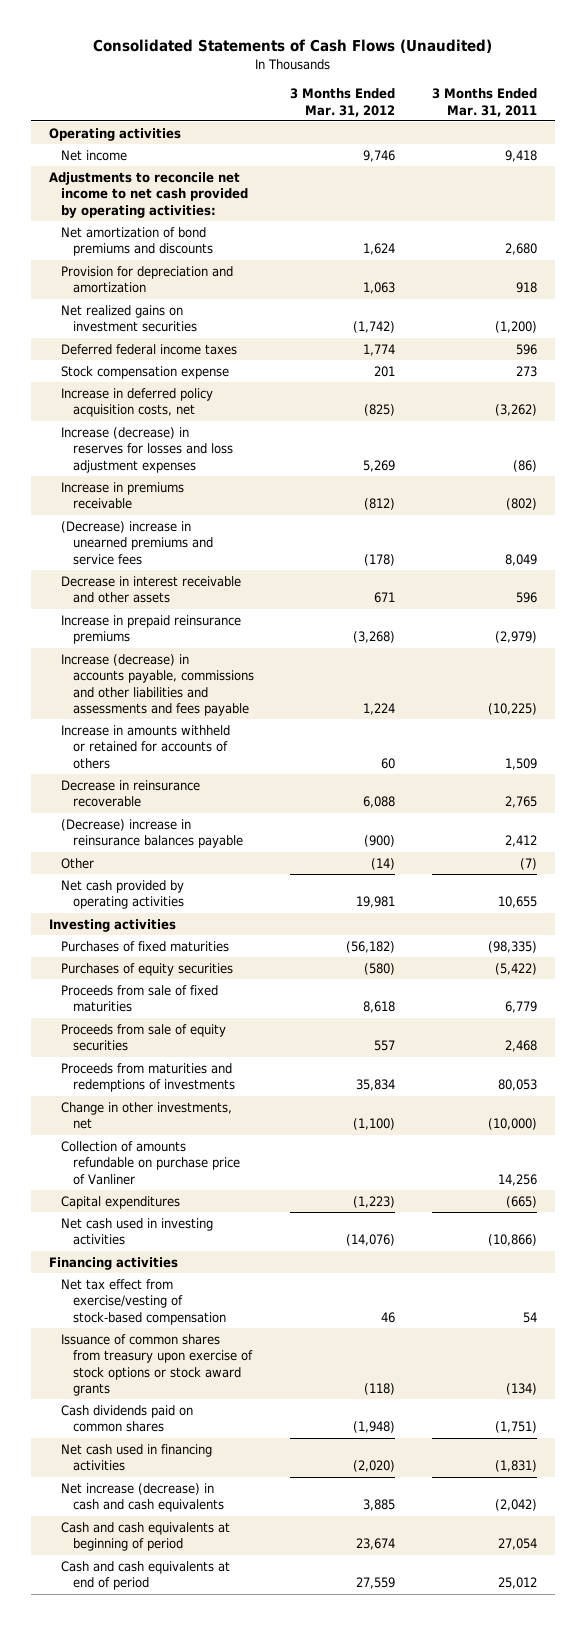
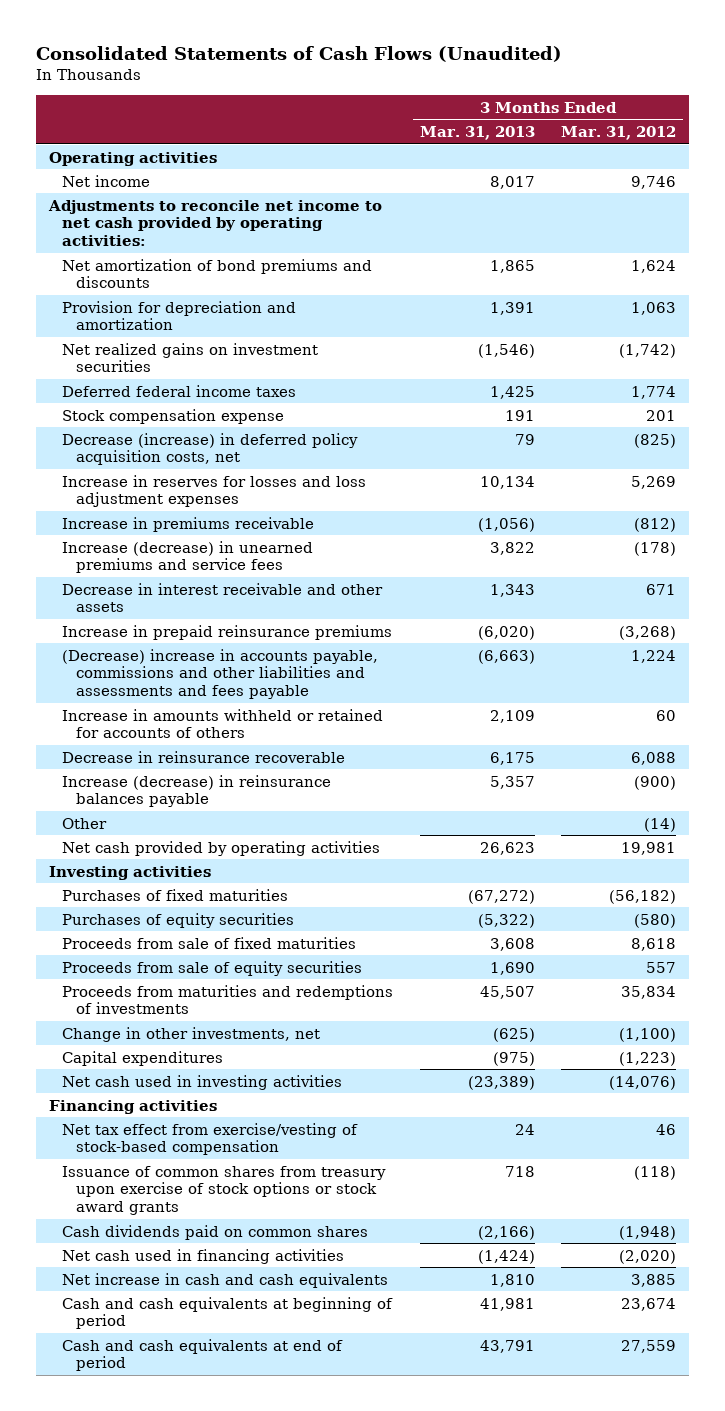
- | 3 Months Ended Mar. 31, 2012 | 3 Months Ended Mar. 31, 2011
+ | 3 Months Ended Mar. 31, 2013 | 3 Months Ended Mar. 31, 2012
- Increase in deferred policy acquisition costs, net | (825) | (3,262)
- Increase (decrease) in reserves for losses and loss adjustment expenses | 5,269 | (86)
+ Decrease (increase) in deferred policy acquisition costs, net | 79 | (825)
+ Increase in reserves for losses and loss adjustment expenses | 10,134 | 5,269
- (Decrease) increase in unearned premiums and service fees | (178) | 8,049
+ Increase (decrease) in unearned premiums and service fees | 3,822 | (178)
- Increase (decrease) in accounts payable, commissions and other liabilities and assessments and fees payable | 1,224 | (10,225)
+ (Decrease) increase in accounts payable, commissions and other liabilities and assessments and fees payable | (6,663) | 1,224
- (Decrease) increase in reinsurance balances payable | (900) | 2,412
+ Increase (decrease) in reinsurance balances payable | 5,357 | (900)
- Collection of amounts refundable on purchase price of Vanliner | | 14,256
- Net increase (decrease) in cash and cash equivalents | 3,885 | (2,042)
+ Net increase in cash and cash equivalents | 1,810 | 3,885

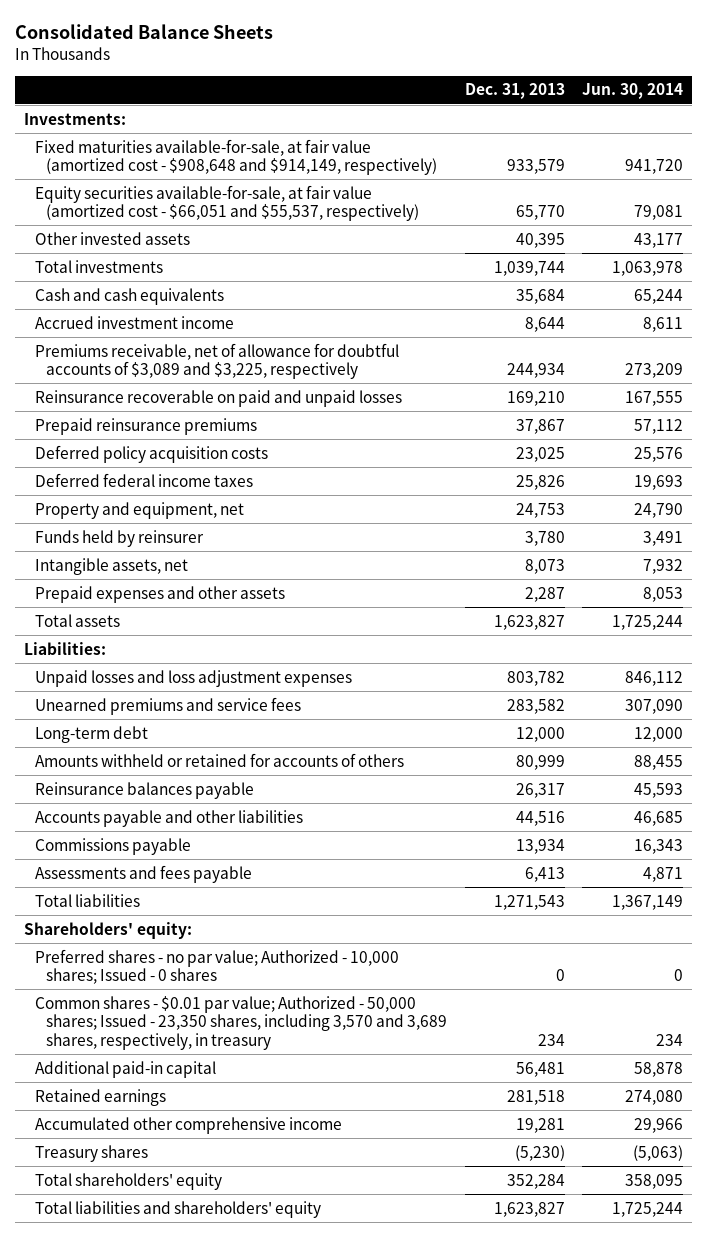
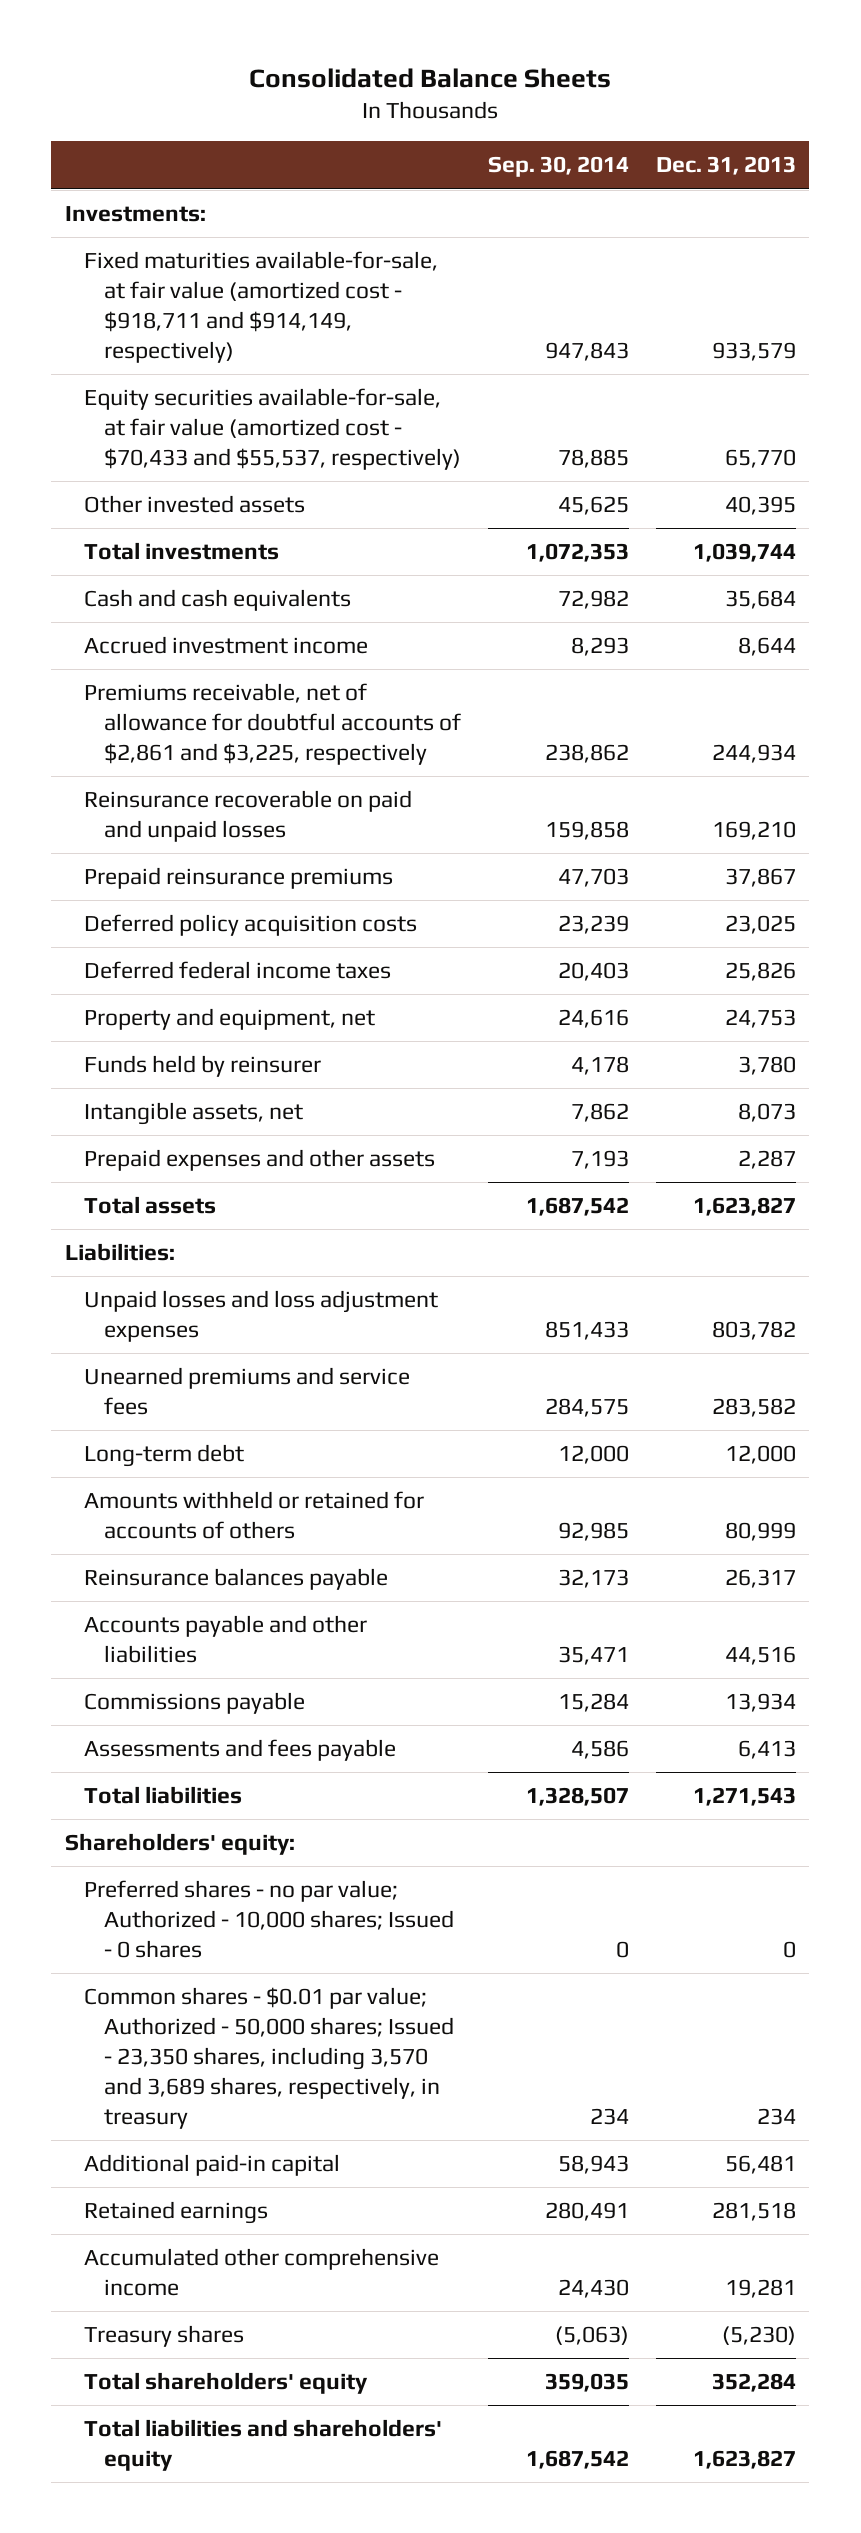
- | Dec. 31, 2013 | Jun. 30, 2014
+ | Sep. 30, 2014 | Dec. 31, 2013
- Fixed maturities available-for-sale, at fair value (amortized cost - $908,648 and $914,149, respectively) | 933,579 | 941,720
- Equity securities available-for-sale, at fair value (amortized cost - $66,051 and $55,537, respectively) | 65,770 | 79,081
+ Fixed maturities available-for-sale, at fair value (amortized cost - $918,711 and $914,149, respectively) | 947,843 | 933,579
+ Equity securities available-for-sale, at fair value (amortized cost - $70,433 and $55,537, respectively) | 78,885 | 65,770
- Premiums receivable, net of allowance for doubtful accounts of $3,089 and $3,225, respectively | 244,934 | 273,209
+ Premiums receivable, net of allowance for doubtful accounts of $2,861 and $3,225, respectively | 238,862 | 244,934

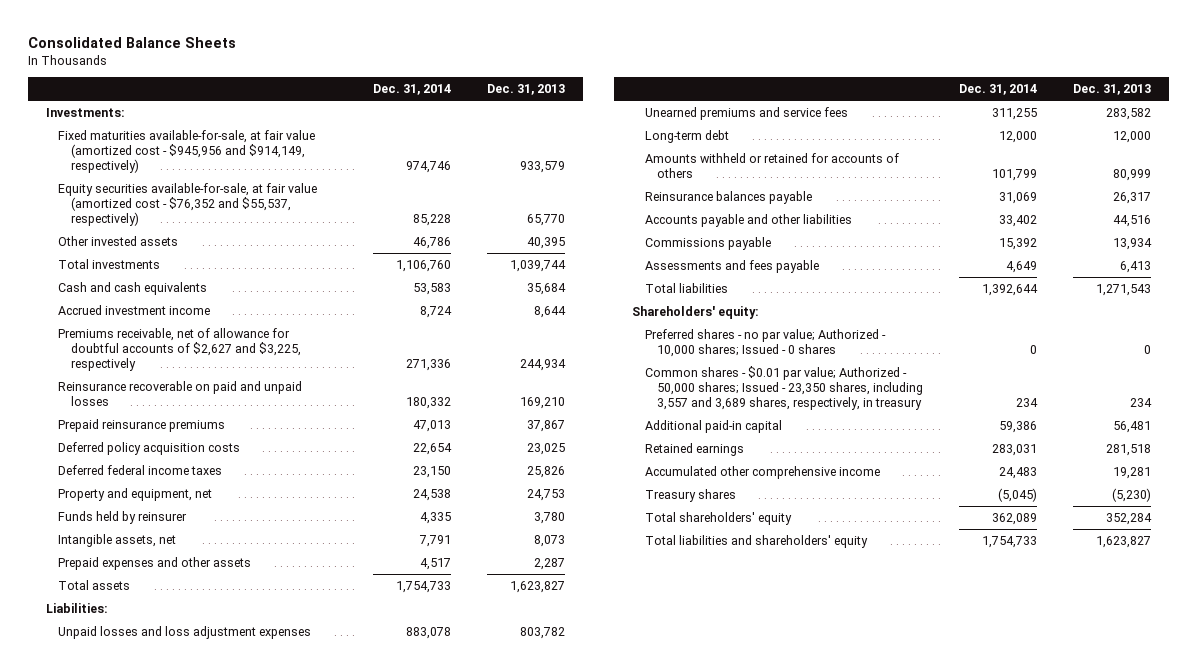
- | Sep. 30, 2014 | Dec. 31, 2013
+ | Dec. 31, 2014 | Dec. 31, 2013
- Fixed maturities available-for-sale, at fair value (amortized cost - $918,711 and $914,149, respectively) | 947,843 | 933,579
- Equity securities available-for-sale, at fair value (amortized cost - $70,433 and $55,537, respectively) | 78,885 | 65,770
+ Fixed maturities available-for-sale, at fair value (amortized cost - $945,956 and $914,149, respectively) | 974,746 | 933,579
+ Equity securities available-for-sale, at fair value (amortized cost - $76,352 and $55,537, respectively) | 85,228 | 65,770
- Premiums receivable, net of allowance for doubtful accounts of $2,861 and $3,225, respectively | 238,862 | 244,934
+ Premiums receivable, net of allowance for doubtful accounts of $2,627 and $3,225, respectively | 271,336 | 244,934
- Common shares - $0.01 par value; Authorized - 50,000 shares; Issued - 23,350 shares, including 3,570 and 3,689 shares, respectively, in treasury | 234 | 234
+ Common shares - $0.01 par value; Authorized - 50,000 shares; Issued - 23,350 shares, including 3,557 and 3,689 shares, respectively, in treasury | 234 | 234

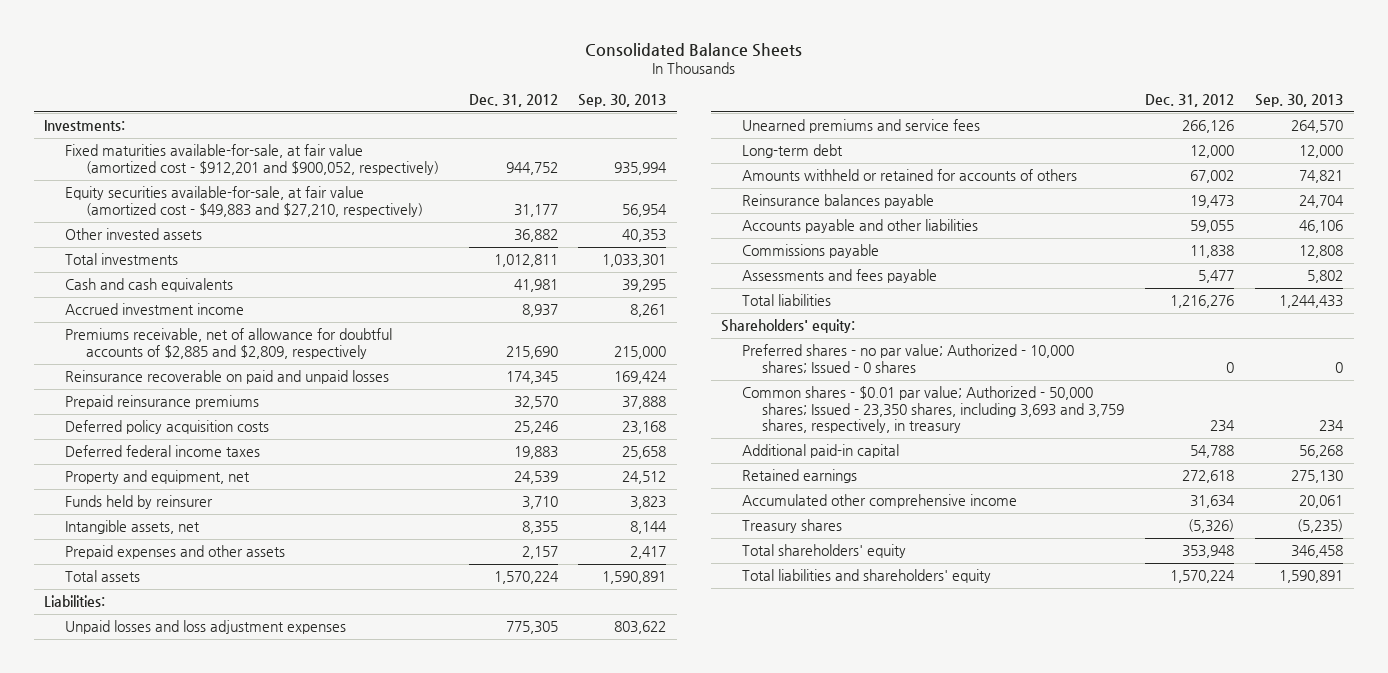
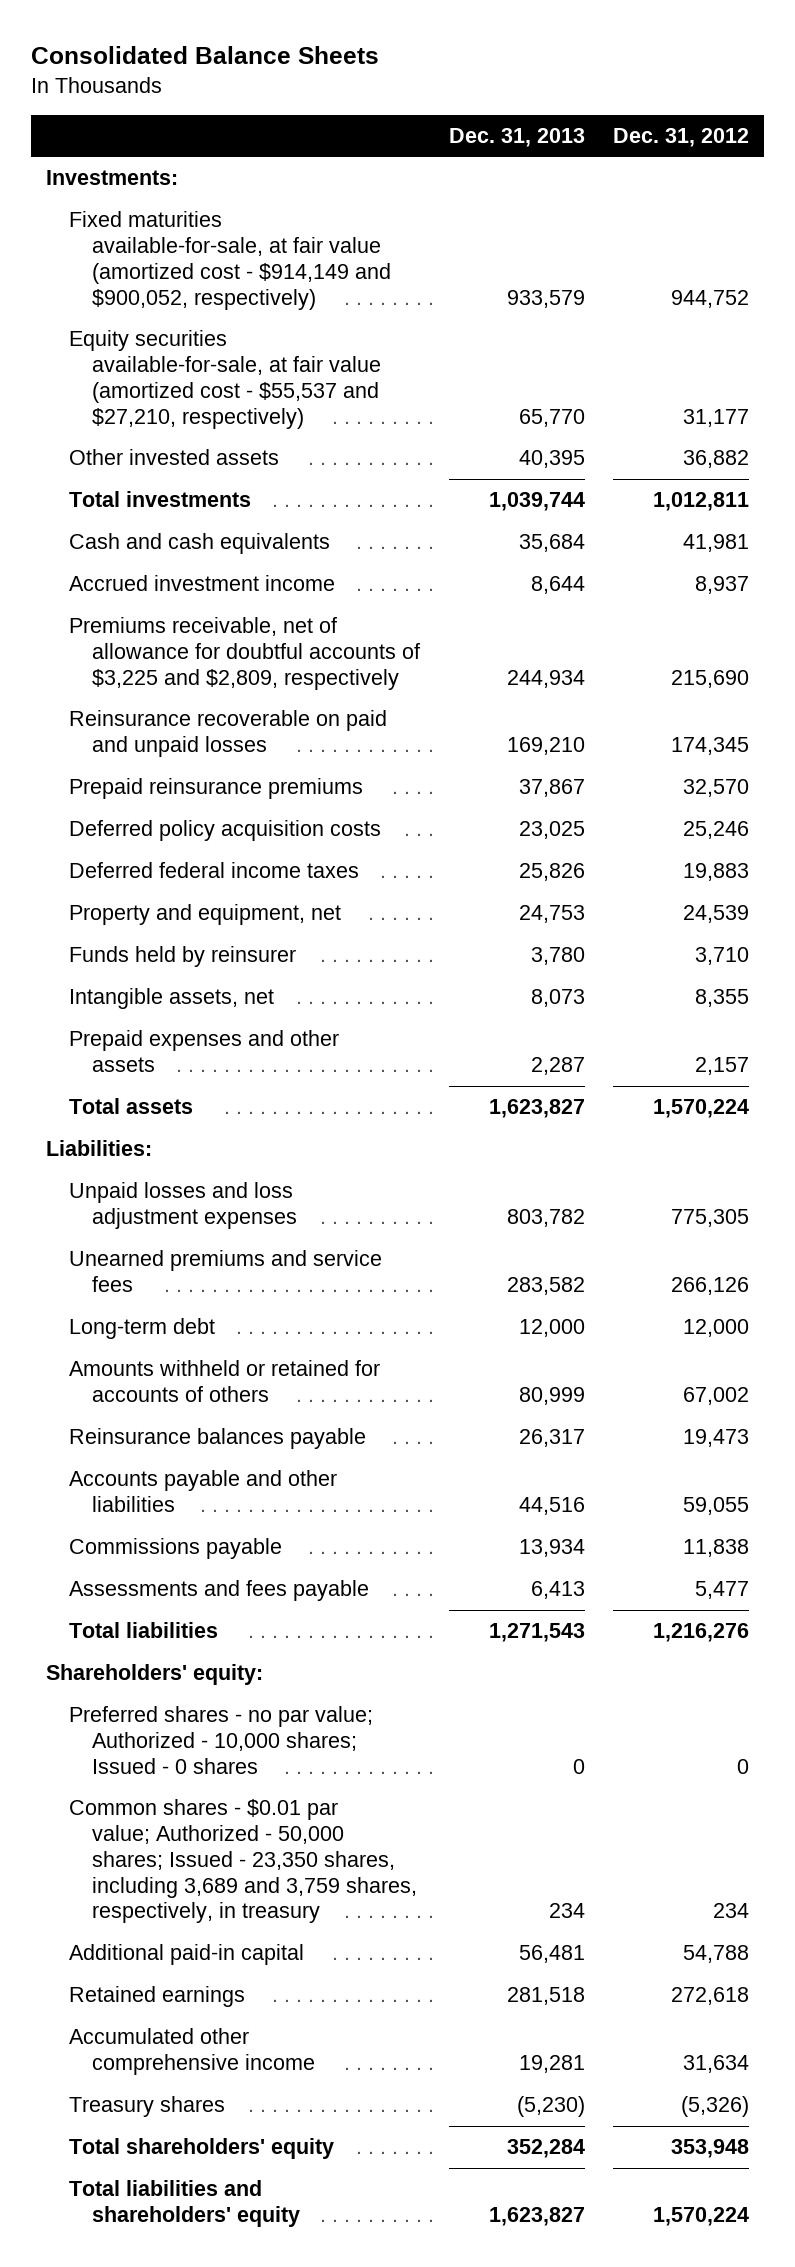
- | Dec. 31, 2012 | Sep. 30, 2013
+ | Dec. 31, 2013 | Dec. 31, 2012
- Fixed maturities available-for-sale, at fair value (amortized cost - $912,201 and $900,052, respectively) | 944,752 | 935,994
- Equity securities available-for-sale, at fair value (amortized cost - $49,883 and $27,210, respectively) | 31,177 | 56,954
+ Fixed maturities available-for-sale, at fair value (amortized cost - $914,149 and $900,052, respectively) | 933,579 | 944,752
+ Equity securities available-for-sale, at fair value (amortized cost - $55,537 and $27,210, respectively) | 65,770 | 31,177
- Premiums receivable, net of allowance for doubtful accounts of $2,885 and $2,809, respectively | 215,690 | 215,000
+ Premiums receivable, net of allowance for doubtful accounts of $3,225 and $2,809, respectively | 244,934 | 215,690
- Common shares - $0.01 par value; Authorized - 50,000 shares; Issued - 23,350 shares, including 3,693 and 3,759 shares, respectively, in treasury | 234 | 234
+ Common shares - $0.01 par value; Authorized - 50,000 shares; Issued - 23,350 shares, including 3,689 and 3,759 shares, respectively, in treasury | 234 | 234

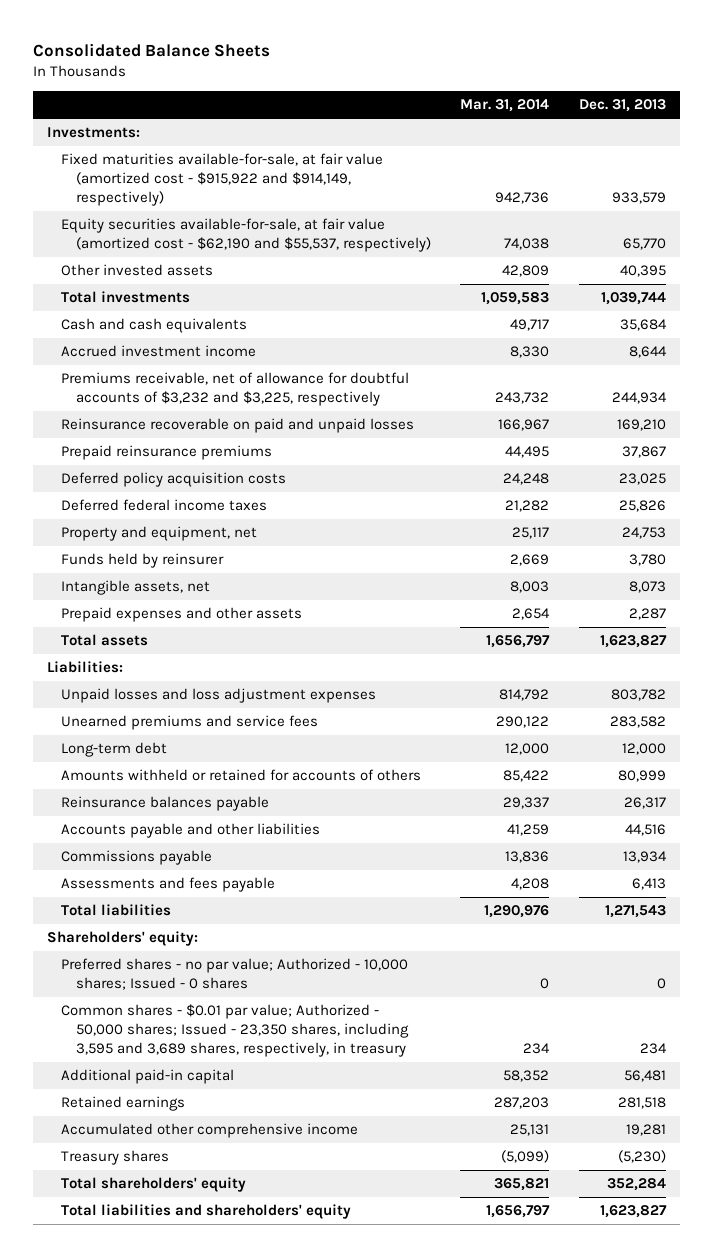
- | Dec. 31, 2013 | Dec. 31, 2012
+ | Mar. 31, 2014 | Dec. 31, 2013
- Fixed maturities available-for-sale, at fair value (amortized cost - $914,149 and $900,052, respectively) | 933,579 | 944,752
- Equity securities available-for-sale, at fair value (amortized cost - $55,537 and $27,210, respectively) | 65,770 | 31,177
+ Fixed maturities available-for-sale, at fair value (amortized cost - $915,922 and $914,149, respectively) | 942,736 | 933,579
+ Equity securities available-for-sale, at fair value (amortized cost - $62,190 and $55,537, respectively) | 74,038 | 65,770
- Premiums receivable, net of allowance for doubtful accounts of $3,225 and $2,809, respectively | 244,934 | 215,690
+ Premiums receivable, net of allowance for doubtful accounts of $3,232 and $3,225, respectively | 243,732 | 244,934
- Common shares - $0.01 par value; Authorized - 50,000 shares; Issued - 23,350 shares, including 3,689 and 3,759 shares, respectively, in treasury | 234 | 234
+ Common shares - $0.01 par value; Authorized - 50,000 shares; Issued - 23,350 shares, including 3,595 and 3,689 shares, respectively, in treasury | 234 | 234

